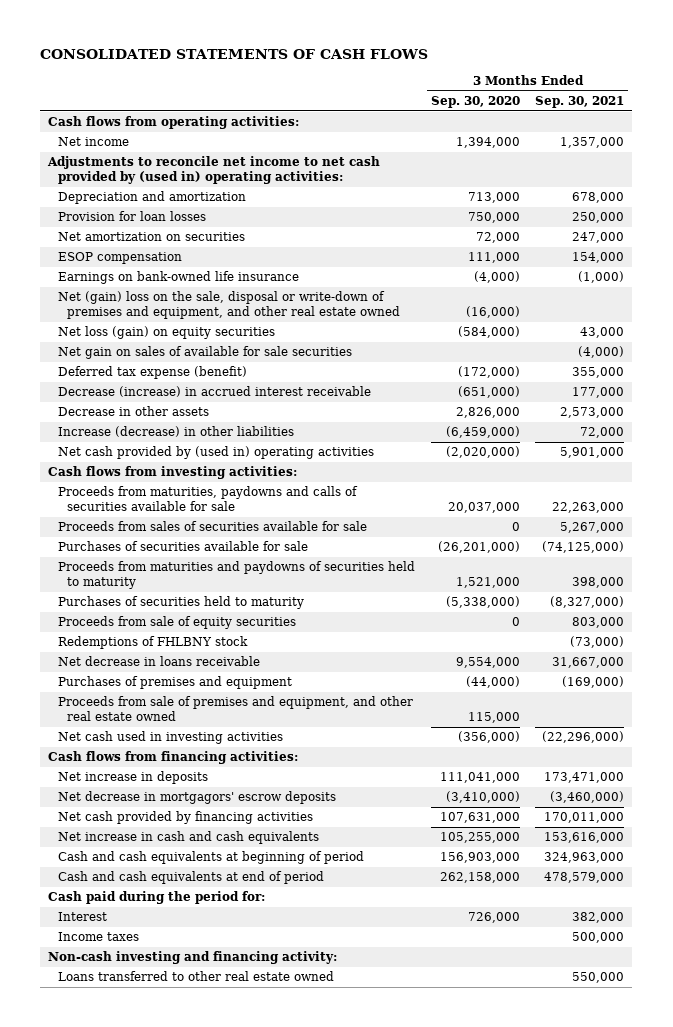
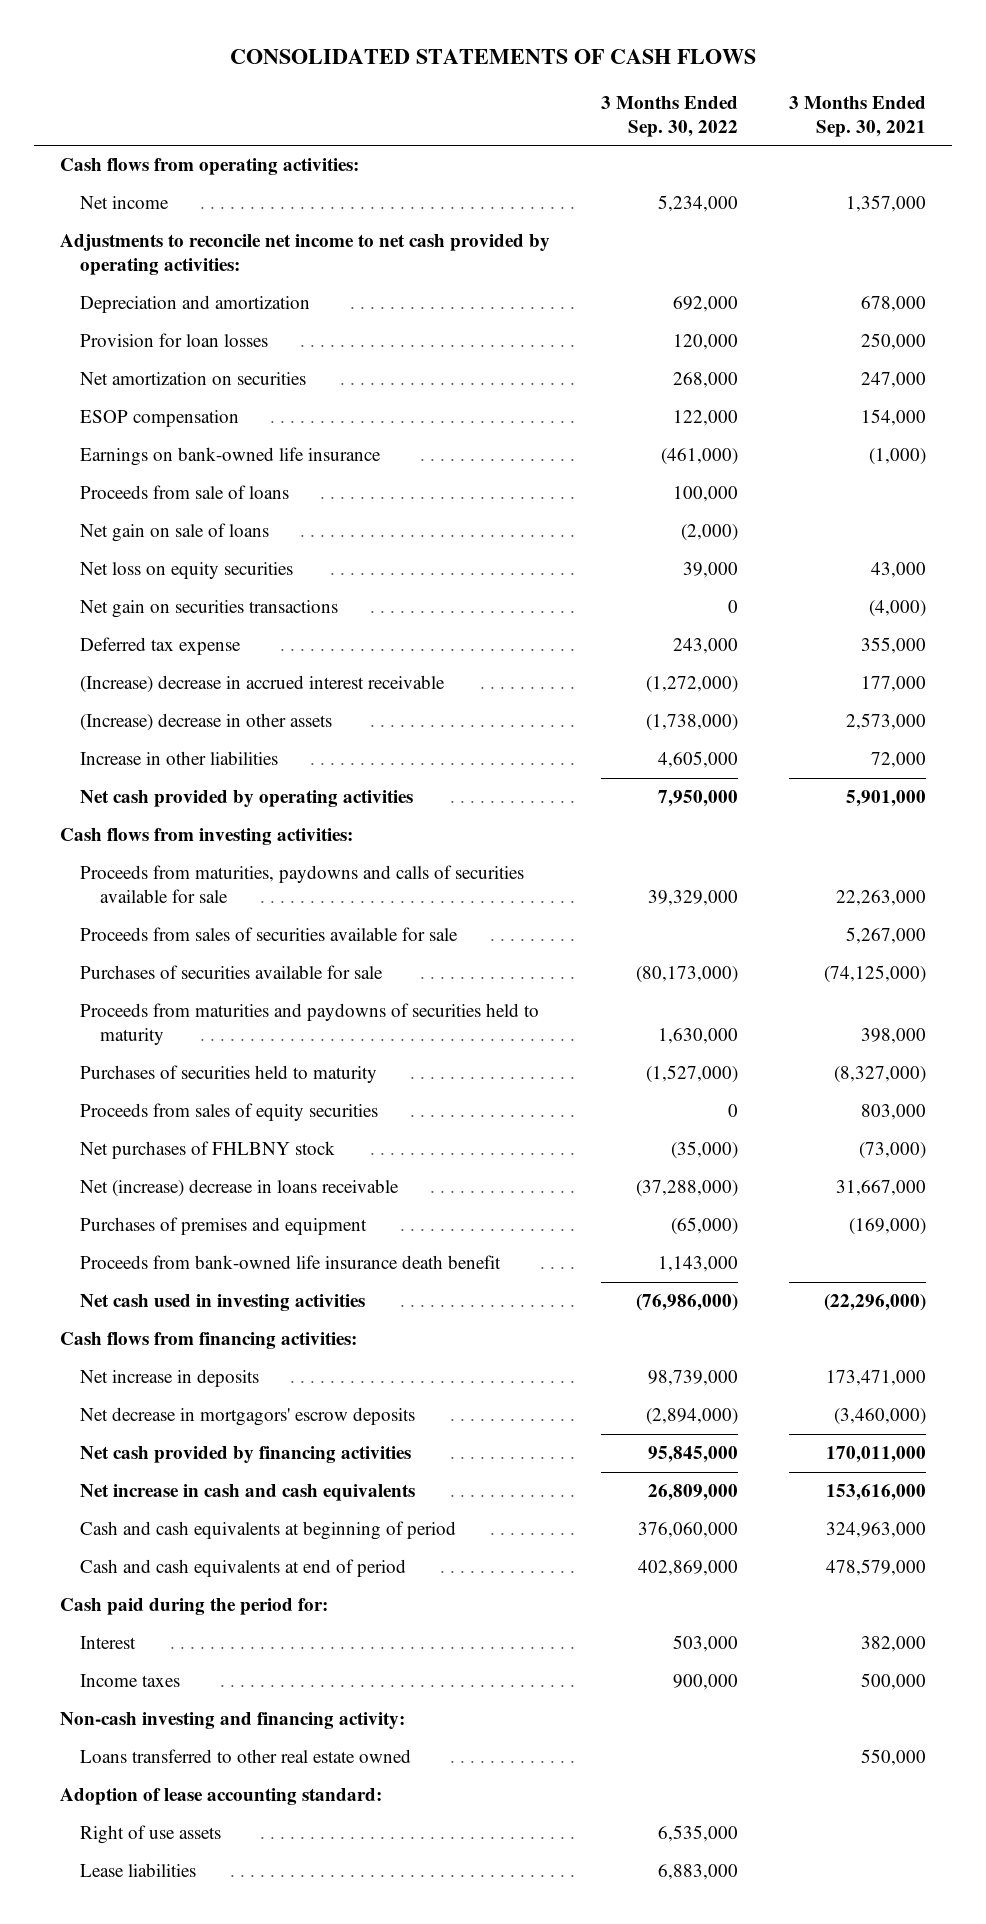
- | 3 Months Ended Sep. 30, 2020 | 3 Months Ended Sep. 30, 2021
+ | 3 Months Ended Sep. 30, 2022 | 3 Months Ended Sep. 30, 2021
- Adjustments to reconcile net income to net cash provided by (used in) operating activities:
+ Adjustments to reconcile net income to net cash provided by operating activities:
- Net (gain) loss on the sale, disposal or write-down of premises and equipment, and other real estate owned | (16,000) |
- Net loss (gain) on equity securities | (584,000) | 43,000
- Net gain on sales of available for sale securities | | (4,000)
- Deferred tax expense (benefit) | (172,000) | 355,000
- Decrease (increase) in accrued interest receivable | (651,000) | 177,000
- Decrease in other assets | 2,826,000 | 2,573,000
- Increase (decrease) in other liabilities | (6,459,000) | 72,000
- Net cash provided by (used in) operating activities | (2,020,000) | 5,901,000
+ Proceeds from sale of loans | 100,000 |
+ Net gain on sale of loans | (2,000) |
+ Net loss on equity securities | 39,000 | 43,000
+ Net gain on securities transactions | 0 | (4,000)
+ Deferred tax expense | 243,000 | 355,000
+ (Increase) decrease in accrued interest receivable | (1,272,000) | 177,000
+ (Increase) decrease in other assets | (1,738,000) | 2,573,000
+ Increase in other liabilities | 4,605,000 | 72,000
+ Net cash provided by operating activities | 7,950,000 | 5,901,000
- Proceeds from sale of equity securities | 0 | 803,000
- Redemptions of FHLBNY stock | | (73,000)
- Net decrease in loans receivable | 9,554,000 | 31,667,000
+ Proceeds from sales of equity securities | 0 | 803,000
+ Net purchases of FHLBNY stock | (35,000) | (73,000)
+ Net (increase) decrease in loans receivable | (37,288,000) | 31,667,000
- Proceeds from sale of premises and equipment, and other real estate owned | 115,000 |
+ Proceeds from bank-owned life insurance death benefit | 1,143,000 |
+ Adoption of lease accounting standard:
+ Right of use assets | 6,535,000 |
+ Lease liabilities | 6,883,000 |

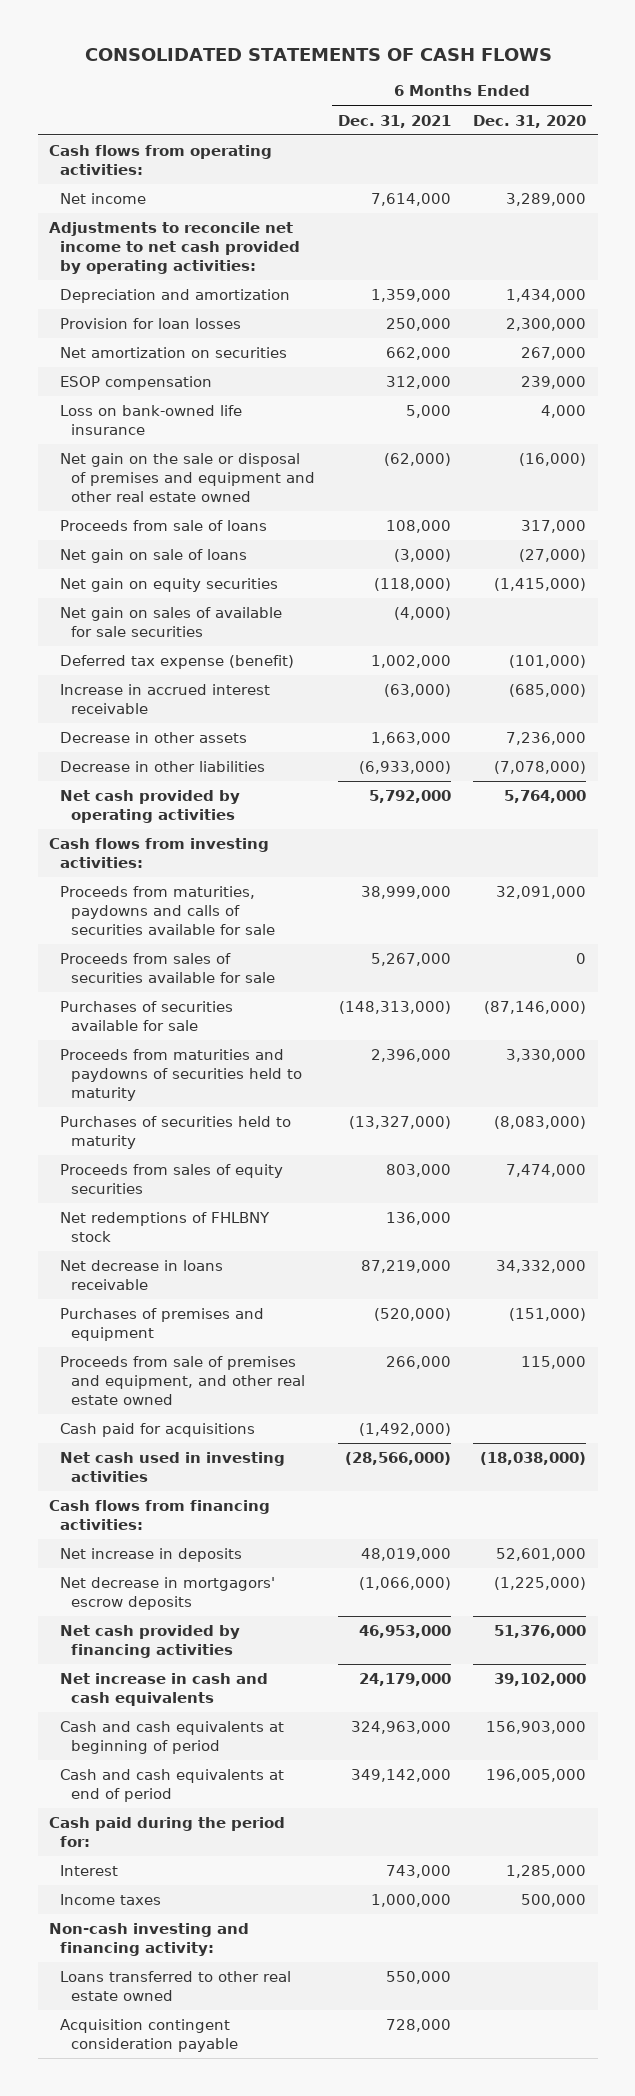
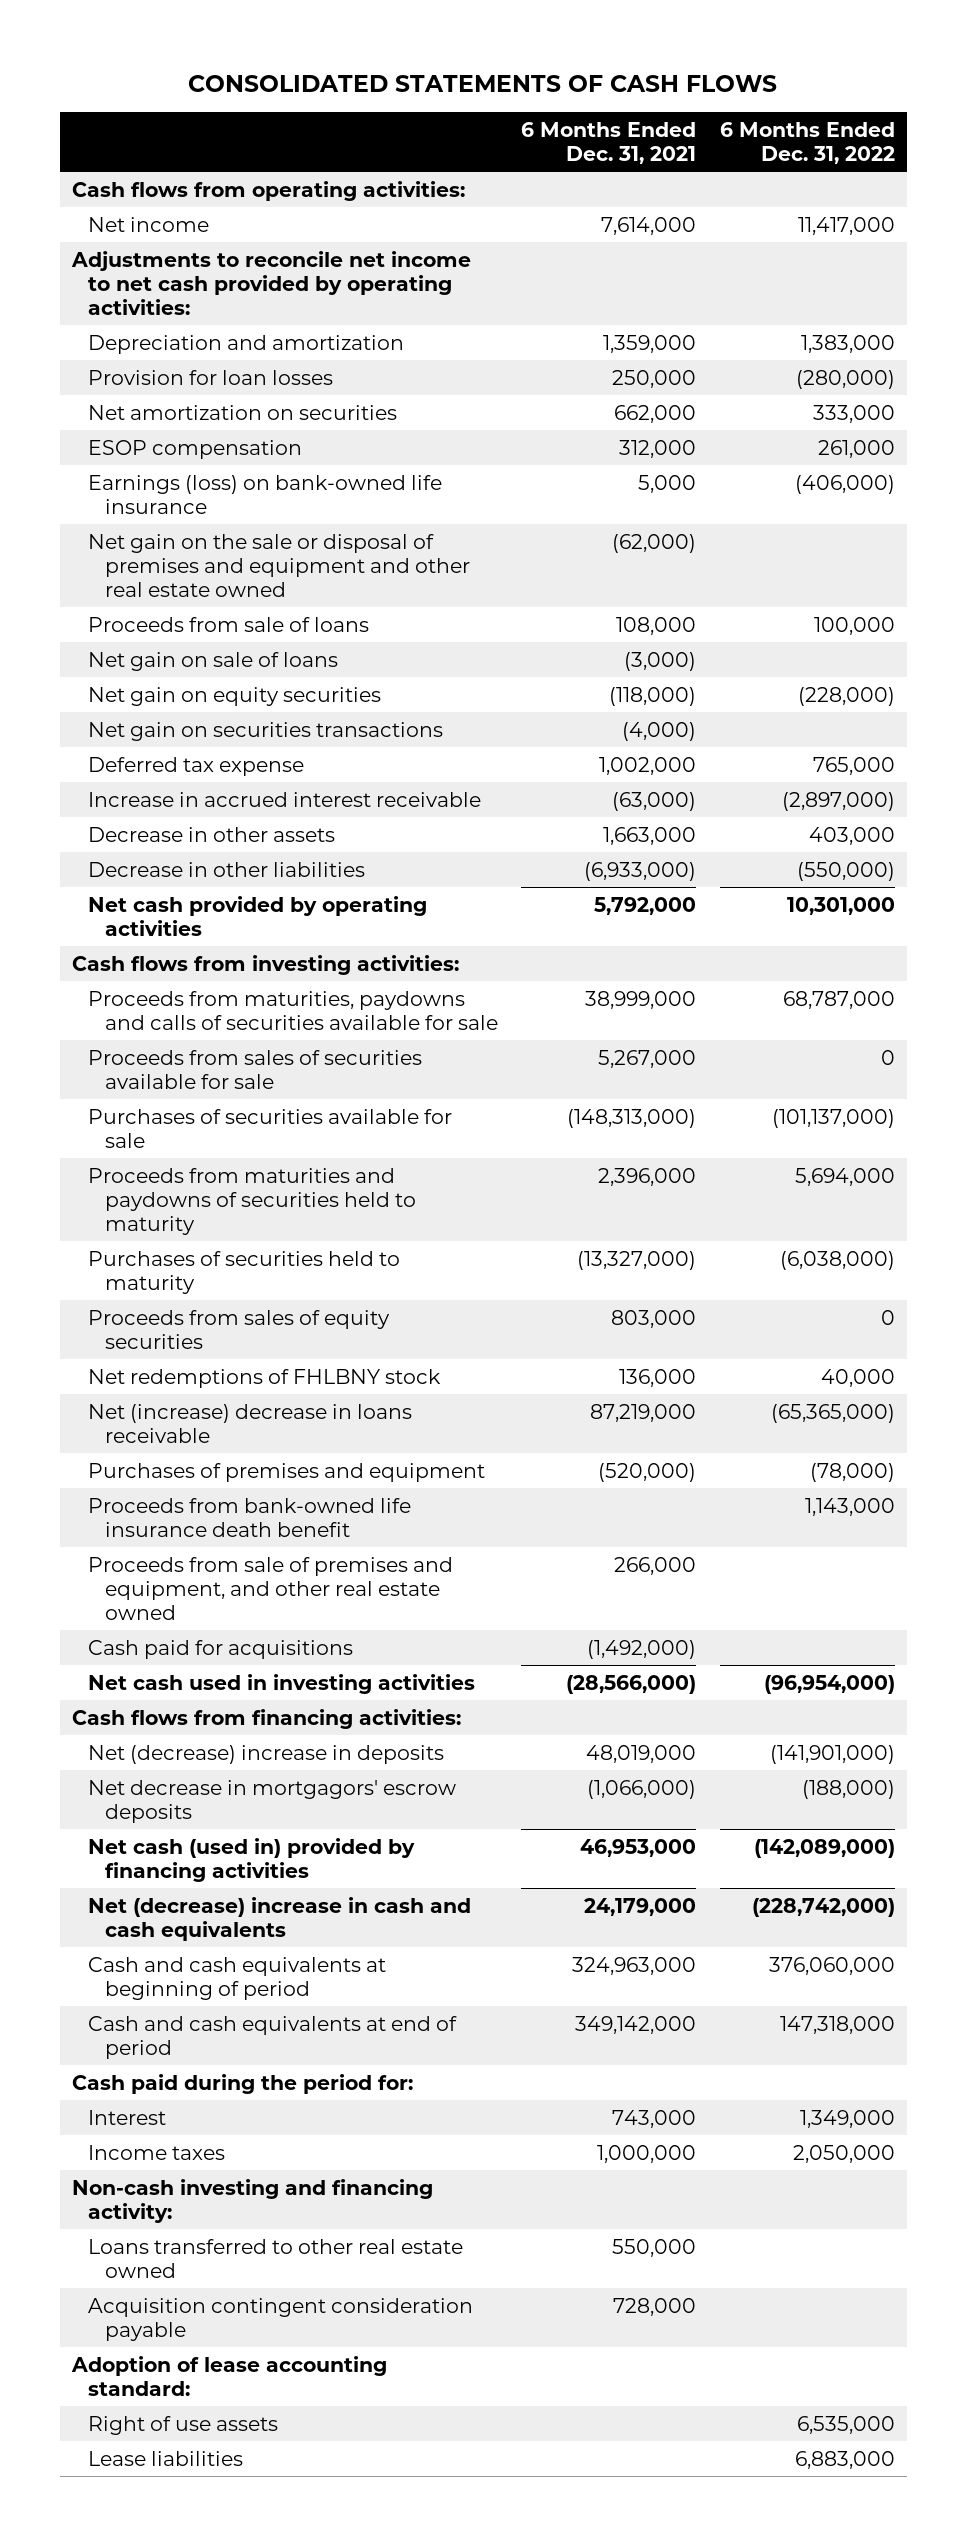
- | 6 Months Ended Dec. 31, 2021 | 6 Months Ended Dec. 31, 2020
+ | 6 Months Ended Dec. 31, 2021 | 6 Months Ended Dec. 31, 2022
- Loss on bank-owned life insurance | 5,000 | 4,000
+ Earnings (loss) on bank-owned life insurance | 5,000 | (406,000)
- Net gain on sales of available for sale securities | (4,000) |
- Deferred tax expense (benefit) | 1,002,000 | (101,000)
+ Net gain on securities transactions | (4,000) |
+ Deferred tax expense | 1,002,000 | 765,000
- Net decrease in loans receivable | 87,219,000 | 34,332,000
+ Net (increase) decrease in loans receivable | 87,219,000 | (65,365,000)
+ Proceeds from bank-owned life insurance death benefit | | 1,143,000
- Net increase in deposits | 48,019,000 | 52,601,000
+ Net (decrease) increase in deposits | 48,019,000 | (141,901,000)
- Net cash provided by financing activities | 46,953,000 | 51,376,000
- Net increase in cash and cash equivalents | 24,179,000 | 39,102,000
+ Net cash (used in) provided by financing activities | 46,953,000 | (142,089,000)
+ Net (decrease) increase in cash and cash equivalents | 24,179,000 | (228,742,000)
+ Adoption of lease accounting standard:
+ Right of use assets | | 6,535,000
+ Lease liabilities | | 6,883,000

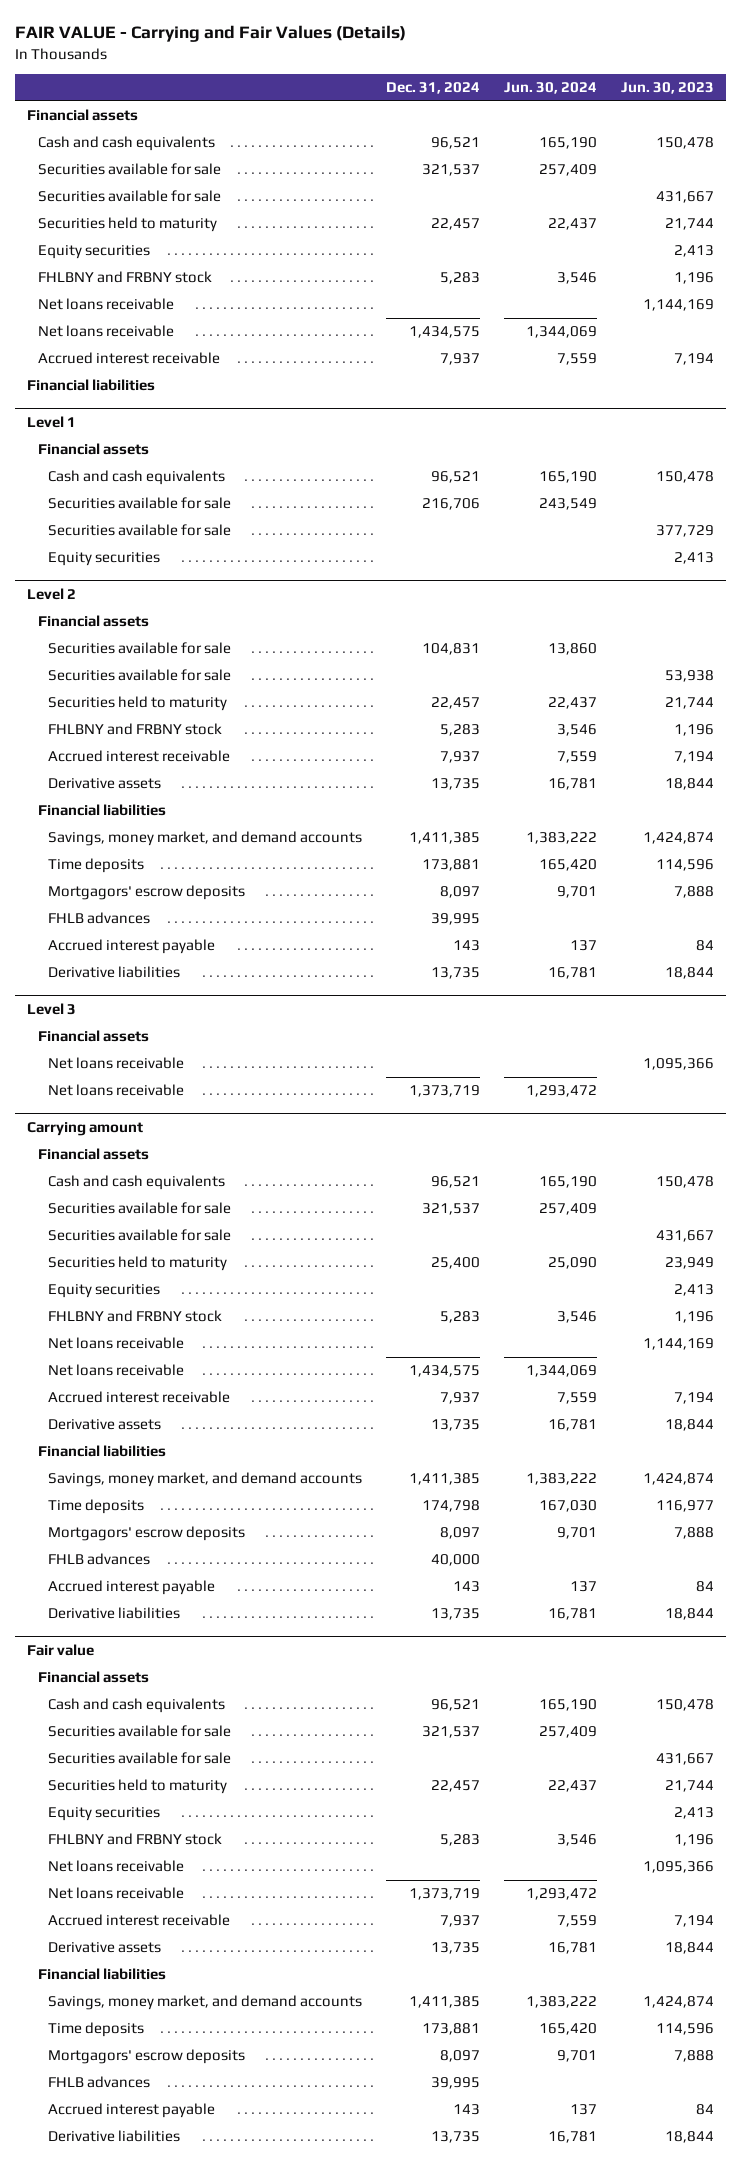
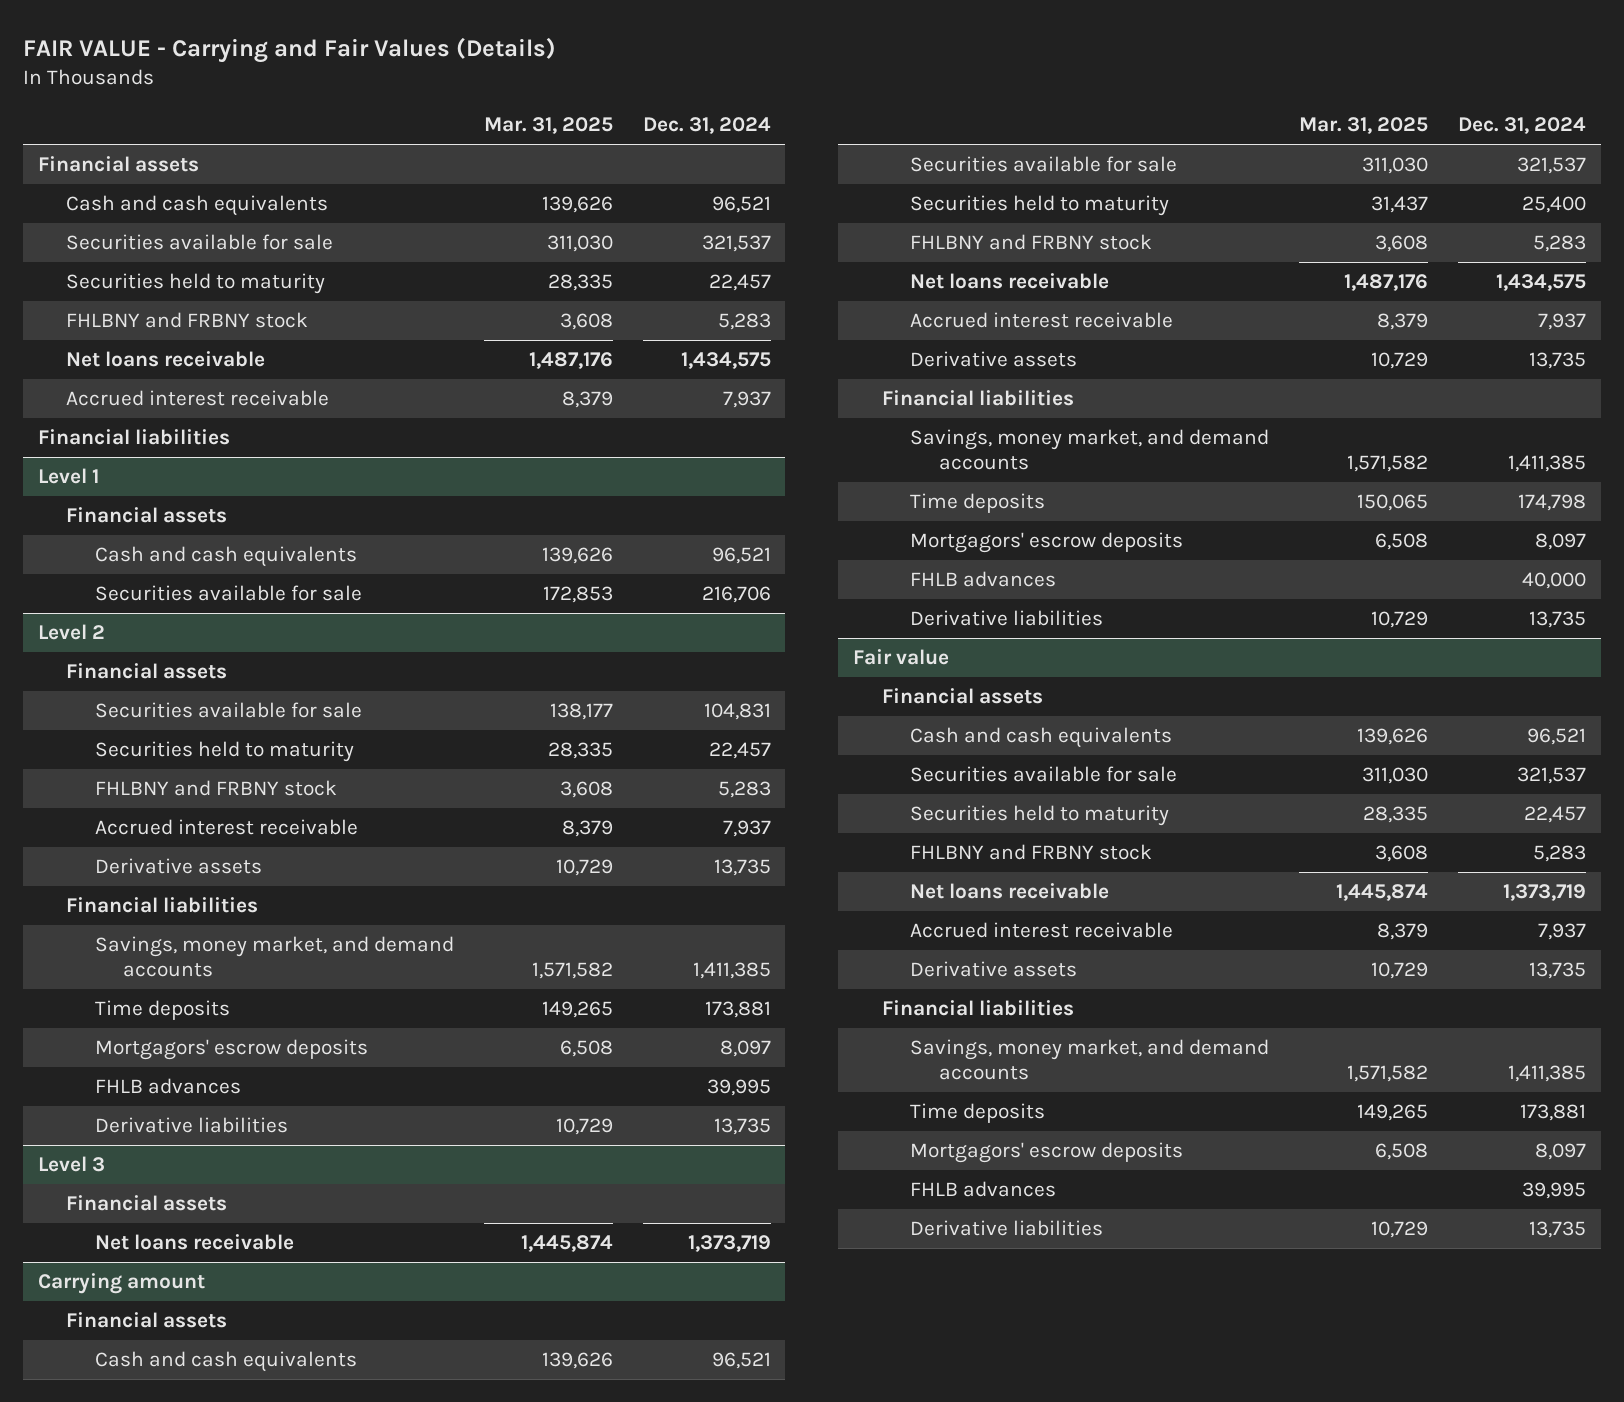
- | Dec. 31, 2024 | Jun. 30, 2024 | Jun. 30, 2023
+ | Mar. 31, 2025 | Dec. 31, 2024
- Securities available for sale | | | 431,667
- Equity securities | | | 2,413
- Net loans receivable | | | 1,144,169
@ Level 1
- Securities available for sale | | | 377,729
- Equity securities | | | 2,413
@ Level 2
- Securities available for sale | | | 53,938
- Accrued interest payable | 143 | 137 | 84
@ Level 3
- Net loans receivable | | | 1,095,366
@ Carrying amount
- Securities available for sale | | | 431,667
- Equity securities | | | 2,413
- Net loans receivable | | | 1,144,169
- Accrued interest payable | 143 | 137 | 84
@ Fair value
- Securities available for sale | | | 431,667
- Equity securities | | | 2,413
- Net loans receivable | | | 1,095,366
- Accrued interest payable | 143 | 137 | 84

